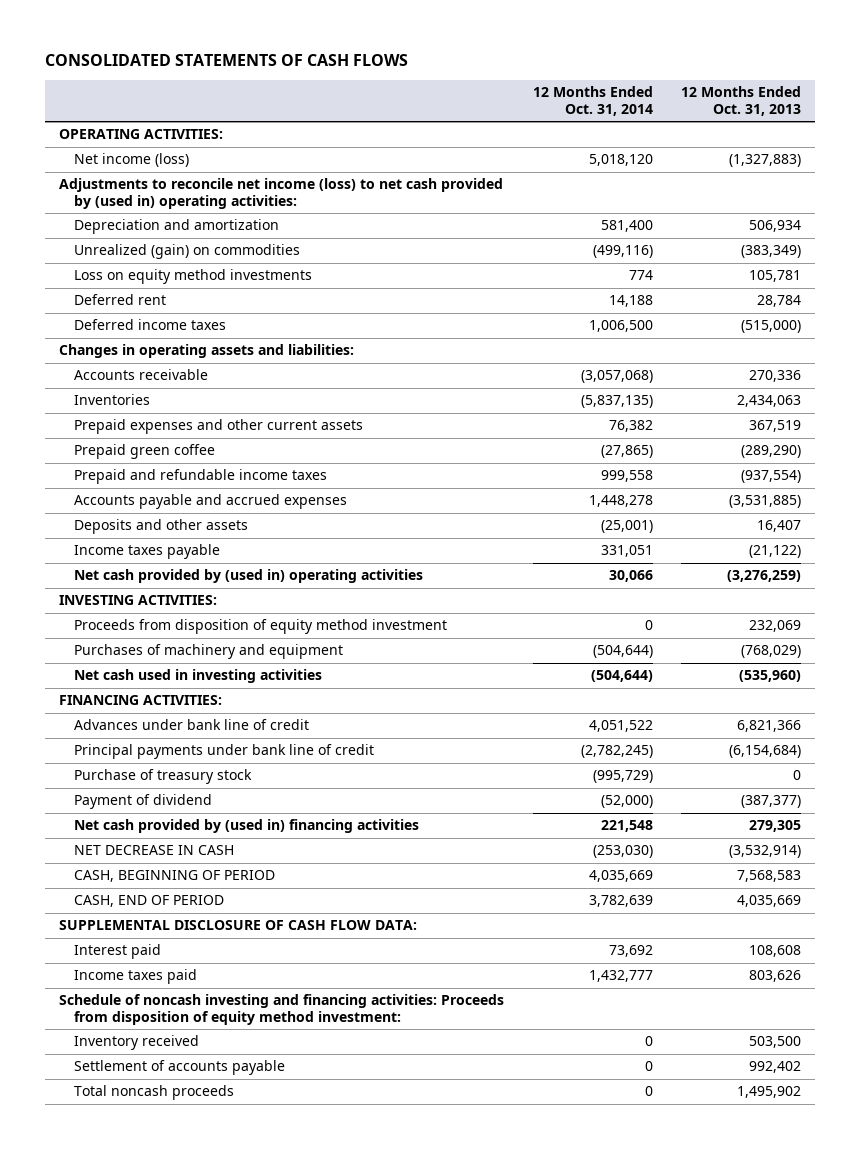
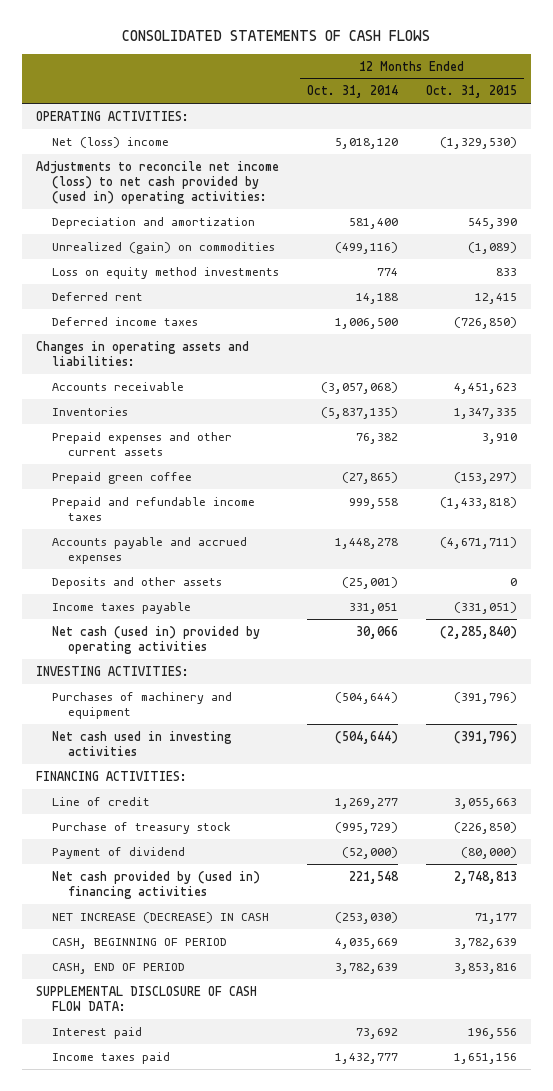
- | 12 Months Ended Oct. 31, 2014 | 12 Months Ended Oct. 31, 2013
+ | 12 Months Ended Oct. 31, 2014 | 12 Months Ended Oct. 31, 2015
- Net income (loss) | 5,018,120 | (1,327,883)
+ Net (loss) income | 5,018,120 | (1,329,530)
- Net cash provided by (used in) operating activities | 30,066 | (3,276,259)
+ Net cash (used in) provided by operating activities | 30,066 | (2,285,840)
- Proceeds from disposition of equity method investment | 0 | 232,069
- Advances under bank line of credit | 4,051,522 | 6,821,366
- Principal payments under bank line of credit | (2,782,245) | (6,154,684)
+ Line of credit | 1,269,277 | 3,055,663
- NET DECREASE IN CASH | (253,030) | (3,532,914)
+ NET INCREASE (DECREASE) IN CASH | (253,030) | 71,177
- Schedule of noncash investing and financing activities: Proceeds from disposition of equity method investment:
- Inventory received | 0 | 503,500
- Settlement of accounts payable | 0 | 992,402
- Total noncash proceeds | 0 | 1,495,902

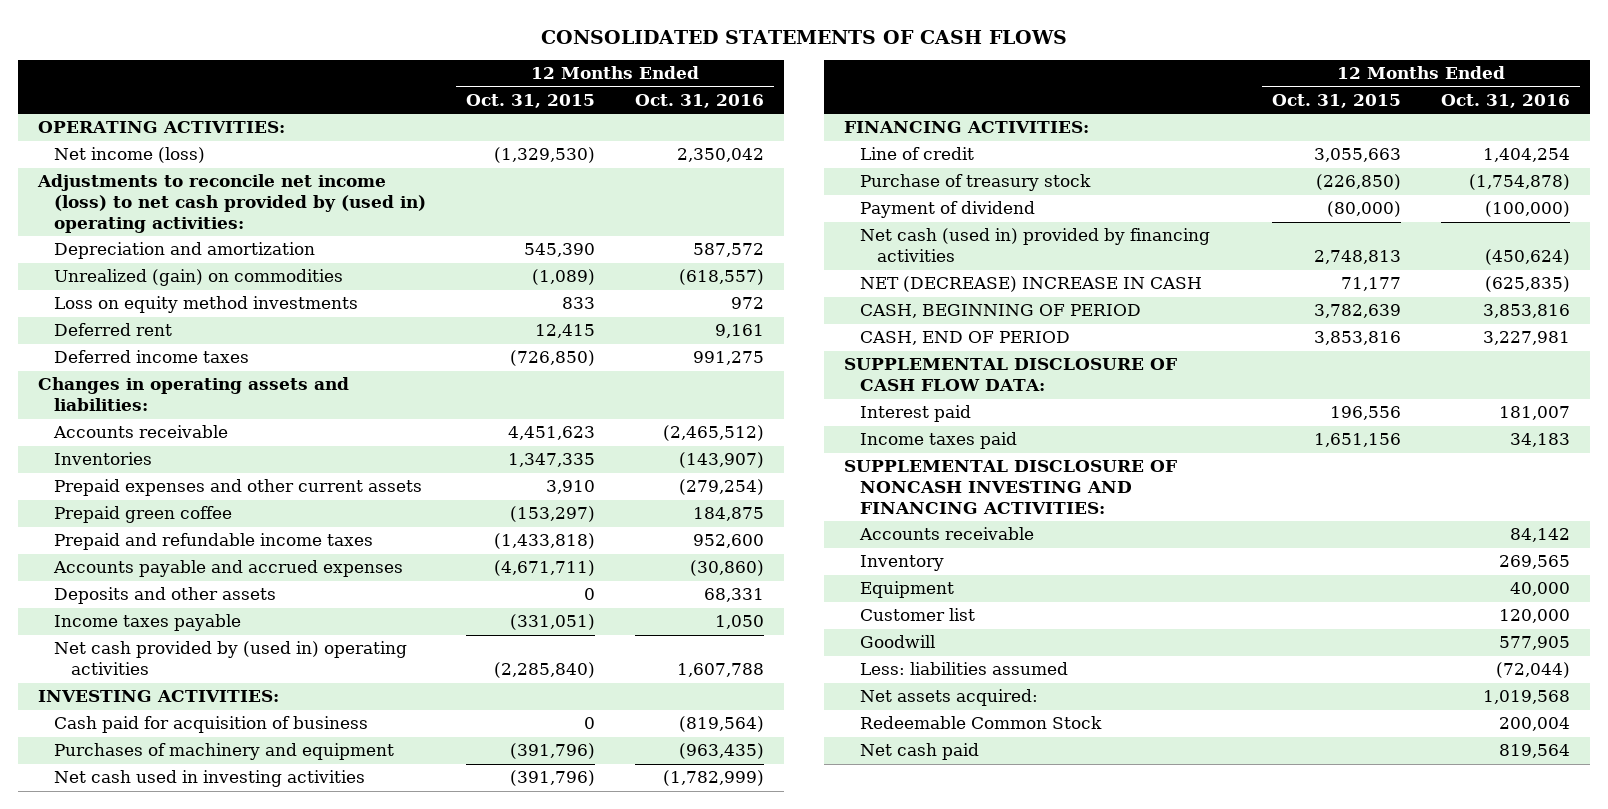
- | 12 Months Ended Oct. 31, 2014 | 12 Months Ended Oct. 31, 2015
+ | 12 Months Ended Oct. 31, 2015 | 12 Months Ended Oct. 31, 2016
- Net (loss) income | 5,018,120 | (1,329,530)
+ Net income (loss) | (1,329,530) | 2,350,042
- Net cash (used in) provided by operating activities | 30,066 | (2,285,840)
+ Net cash provided by (used in) operating activities | (2,285,840) | 1,607,788
+ Cash paid for acquisition of business | 0 | (819,564)
- Net cash provided by (used in) financing activities | 221,548 | 2,748,813
- NET INCREASE (DECREASE) IN CASH | (253,030) | 71,177
+ Net cash (used in) provided by financing activities | 2,748,813 | (450,624)
+ NET (DECREASE) INCREASE IN CASH | 71,177 | (625,835)
+ SUPPLEMENTAL DISCLOSURE OF NONCASH INVESTING AND FINANCING ACTIVITIES:
+ Accounts receivable | | 84,142
+ Inventory | | 269,565
+ Equipment | | 40,000
+ Customer list | | 120,000
+ Goodwill | | 577,905
+ Less: liabilities assumed | | (72,044)
+ Net assets acquired: | | 1,019,568
+ Redeemable Common Stock | | 200,004
+ Net cash paid | | 819,564

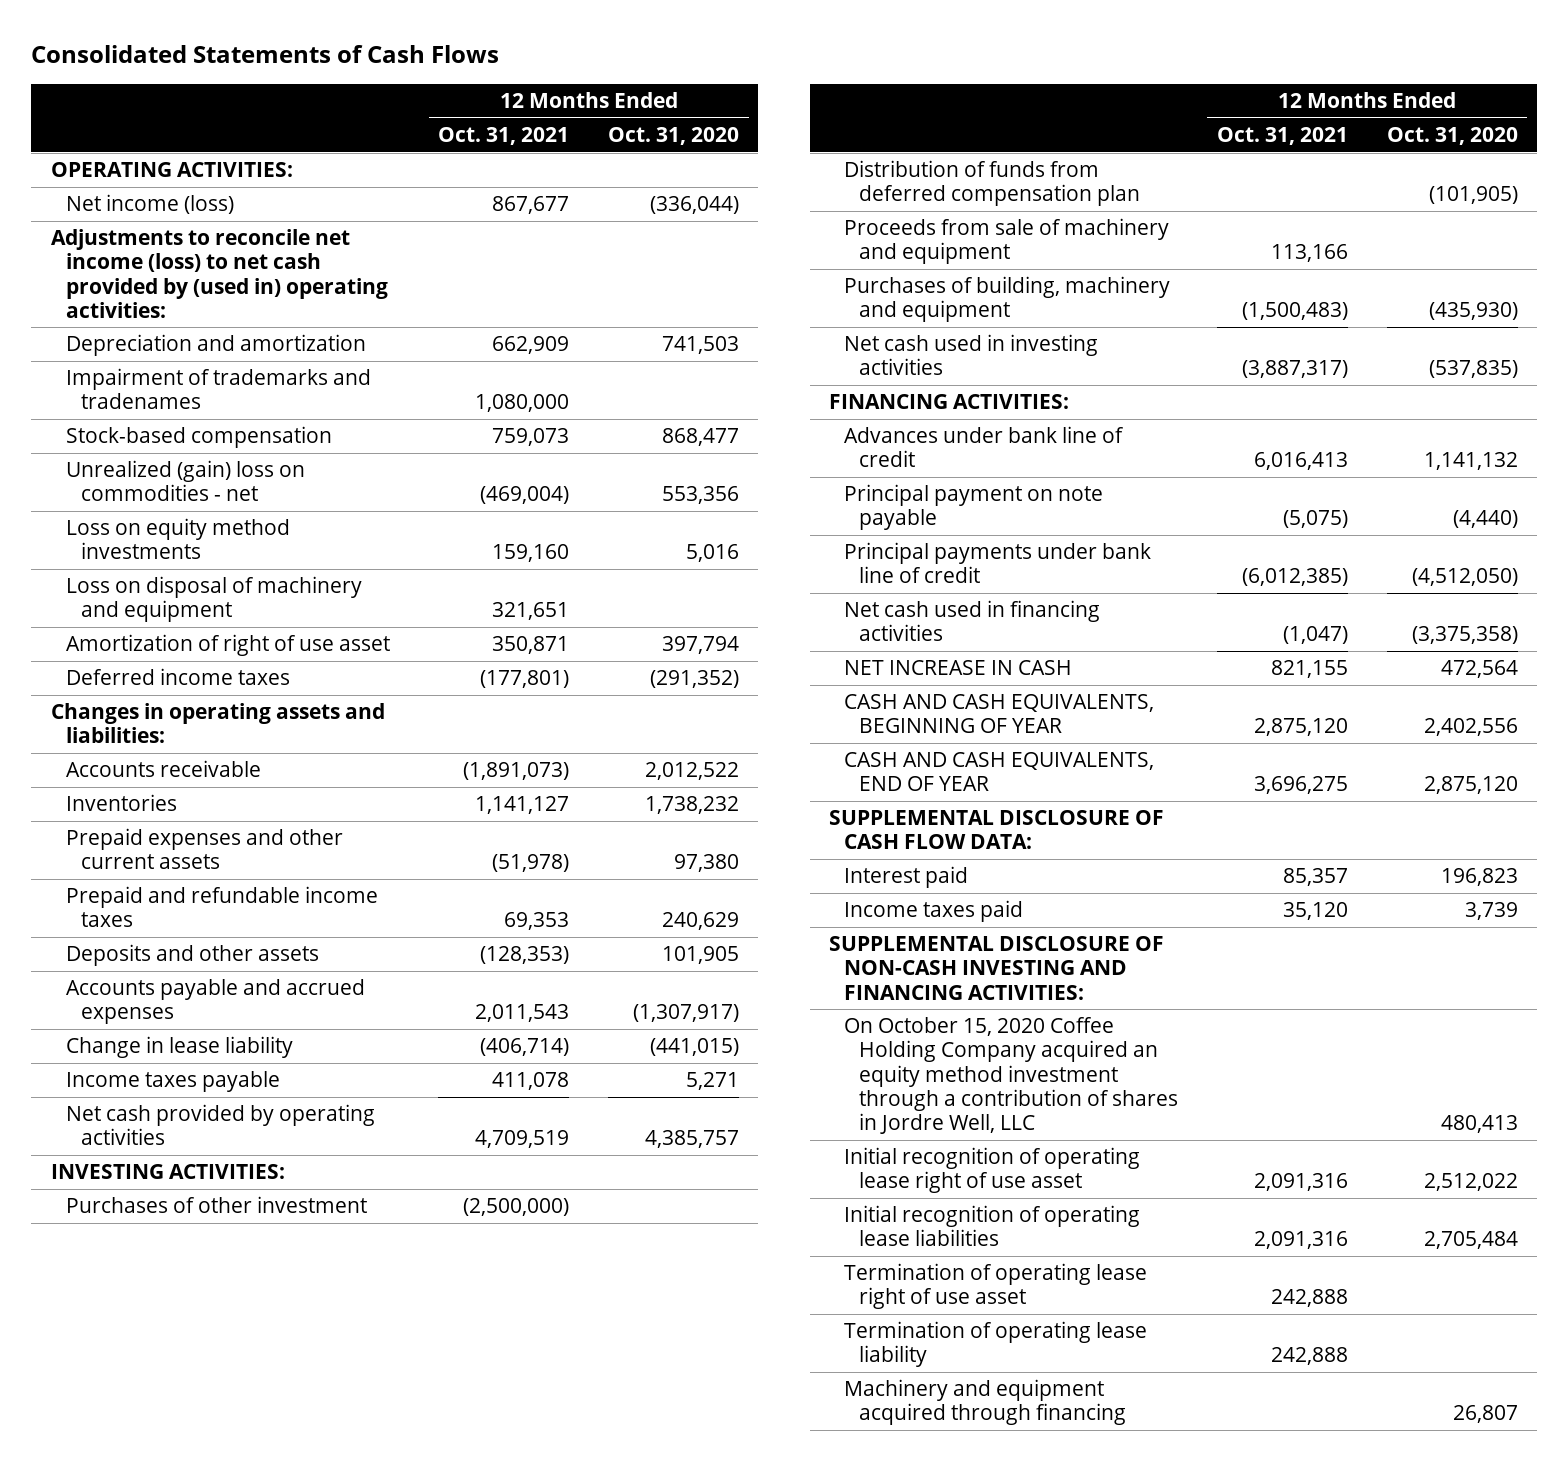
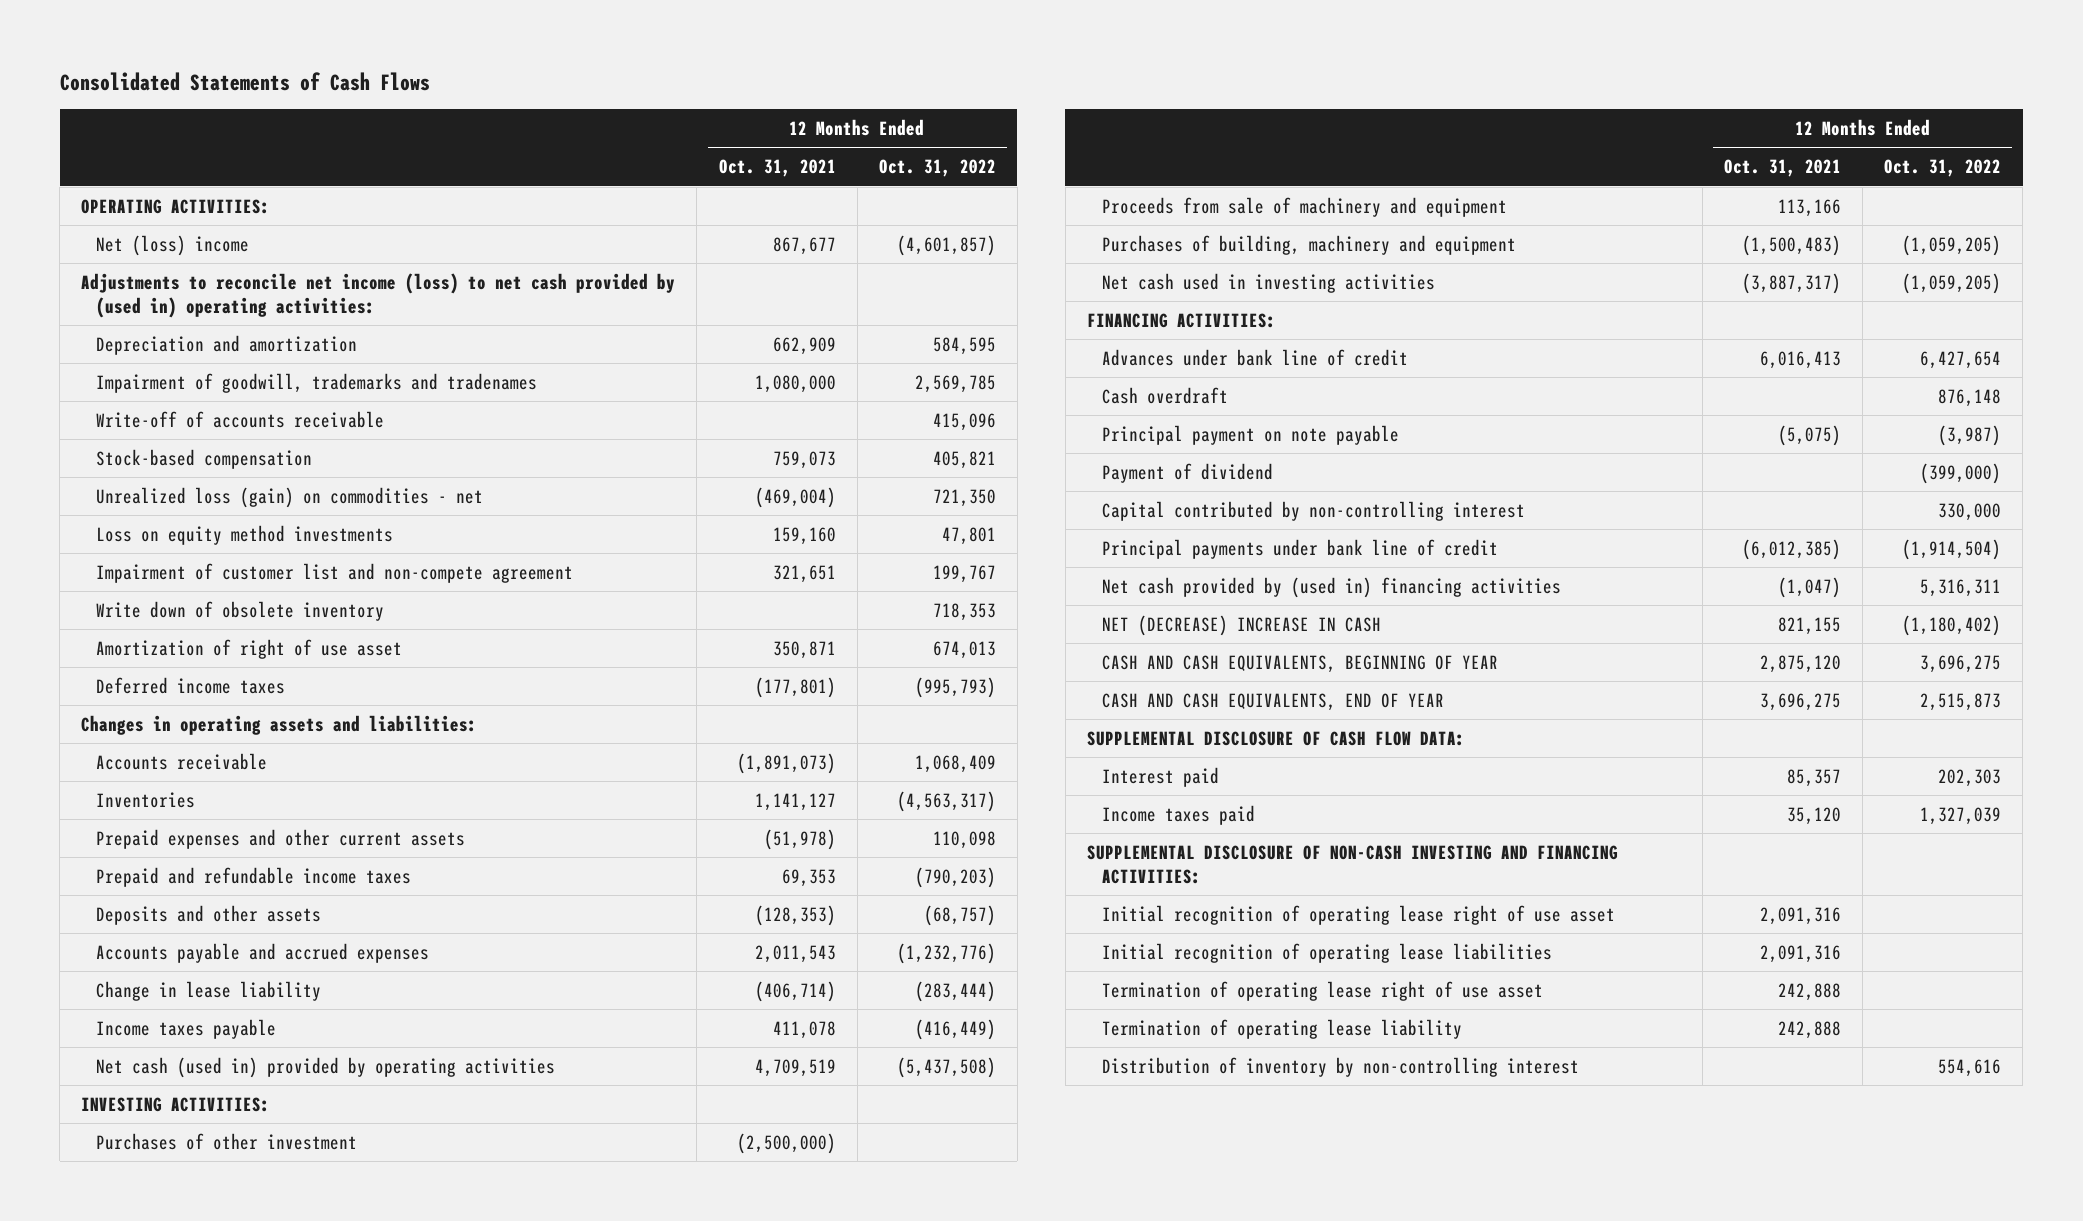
- | 12 Months Ended Oct. 31, 2021 | 12 Months Ended Oct. 31, 2020
+ | 12 Months Ended Oct. 31, 2021 | 12 Months Ended Oct. 31, 2022
- Net income (loss) | 867,677 | (336,044)
+ Net (loss) income | 867,677 | (4,601,857)
- Impairment of trademarks and tradenames | 1,080,000 |
+ Impairment of goodwill, trademarks and tradenames | 1,080,000 | 2,569,785
+ Write-off of accounts receivable | | 415,096
- Unrealized (gain) loss on commodities - net | (469,004) | 553,356
+ Unrealized loss (gain) on commodities - net | (469,004) | 721,350
- Loss on disposal of machinery and equipment | 321,651 |
+ Impairment of customer list and non-compete agreement | 321,651 | 199,767
+ Write down of obsolete inventory | | 718,353
- Net cash provided by operating activities | 4,709,519 | 4,385,757
+ Net cash (used in) provided by operating activities | 4,709,519 | (5,437,508)
- Distribution of funds from deferred compensation plan | | (101,905)
+ Cash overdraft | | 876,148
+ Payment of dividend | | (399,000)
+ Capital contributed by non-controlling interest | | 330,000
- Net cash used in financing activities | (1,047) | (3,375,358)
- NET INCREASE IN CASH | 821,155 | 472,564
+ Net cash provided by (used in) financing activities | (1,047) | 5,316,311
+ NET (DECREASE) INCREASE IN CASH | 821,155 | (1,180,402)
- On October 15, 2020 Coffee Holding Company acquired an equity method investment through a contribution of shares in Jordre Well, LLC | | 480,413
- Machinery and equipment acquired through financing | | 26,807
+ Distribution of inventory by non-controlling interest | | 554,616

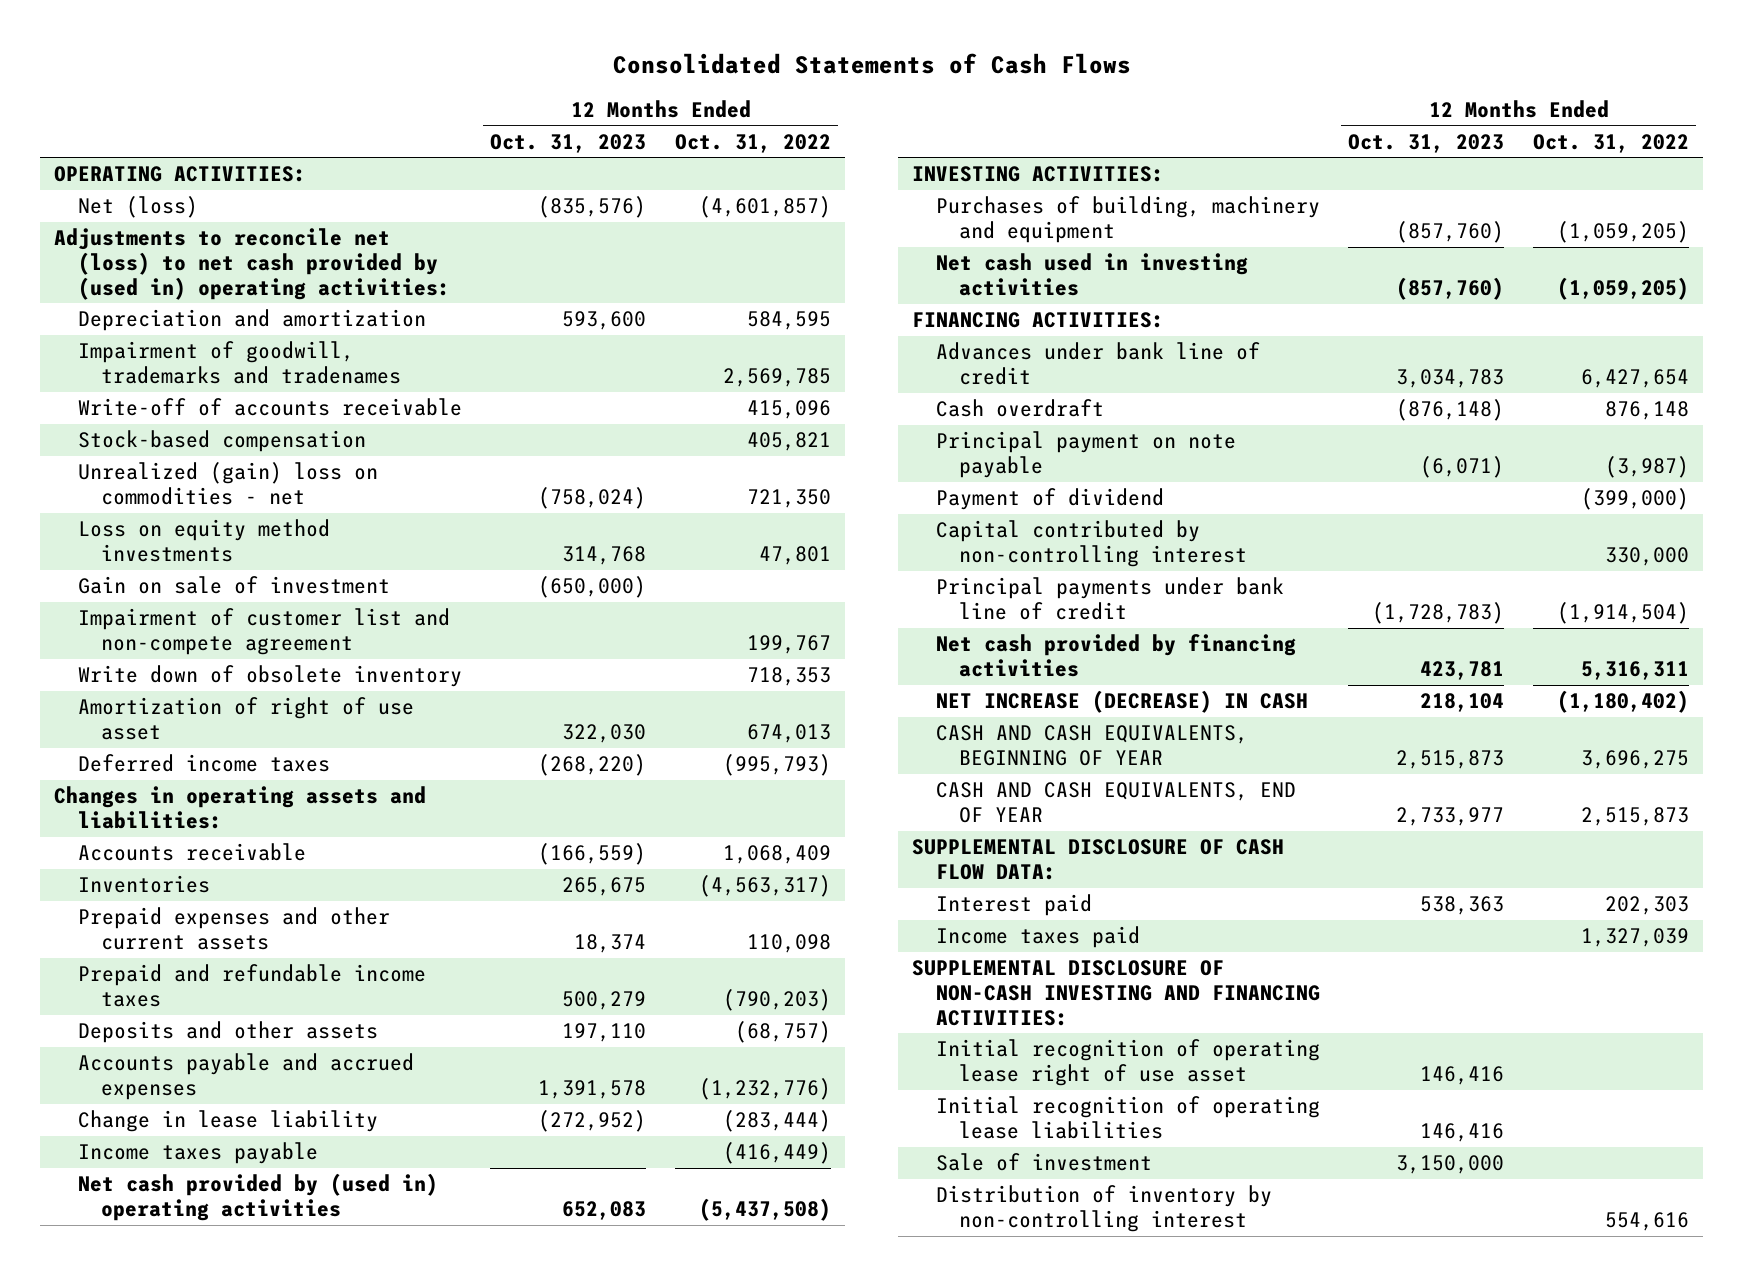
- | 12 Months Ended Oct. 31, 2021 | 12 Months Ended Oct. 31, 2022
+ | 12 Months Ended Oct. 31, 2023 | 12 Months Ended Oct. 31, 2022
- Net (loss) income | 867,677 | (4,601,857)
- Adjustments to reconcile net income (loss) to net cash provided by (used in) operating activities:
+ Net (loss) | (835,576) | (4,601,857)
+ Adjustments to reconcile net (loss) to net cash provided by (used in) operating activities:
- Unrealized loss (gain) on commodities - net | (469,004) | 721,350
+ Unrealized (gain) loss on commodities - net | (758,024) | 721,350
+ Gain on sale of investment | (650,000) |
- Net cash (used in) provided by operating activities | 4,709,519 | (5,437,508)
+ Net cash provided by (used in) operating activities | 652,083 | (5,437,508)
- Purchases of other investment | (2,500,000) |
- Proceeds from sale of machinery and equipment | 113,166 |
- Net cash provided by (used in) financing activities | (1,047) | 5,316,311
- NET (DECREASE) INCREASE IN CASH | 821,155 | (1,180,402)
+ Net cash provided by financing activities | 423,781 | 5,316,311
+ NET INCREASE (DECREASE) IN CASH | 218,104 | (1,180,402)
- Termination of operating lease right of use asset | 242,888 |
- Termination of operating lease liability | 242,888 |
+ Sale of investment | 3,150,000 |

